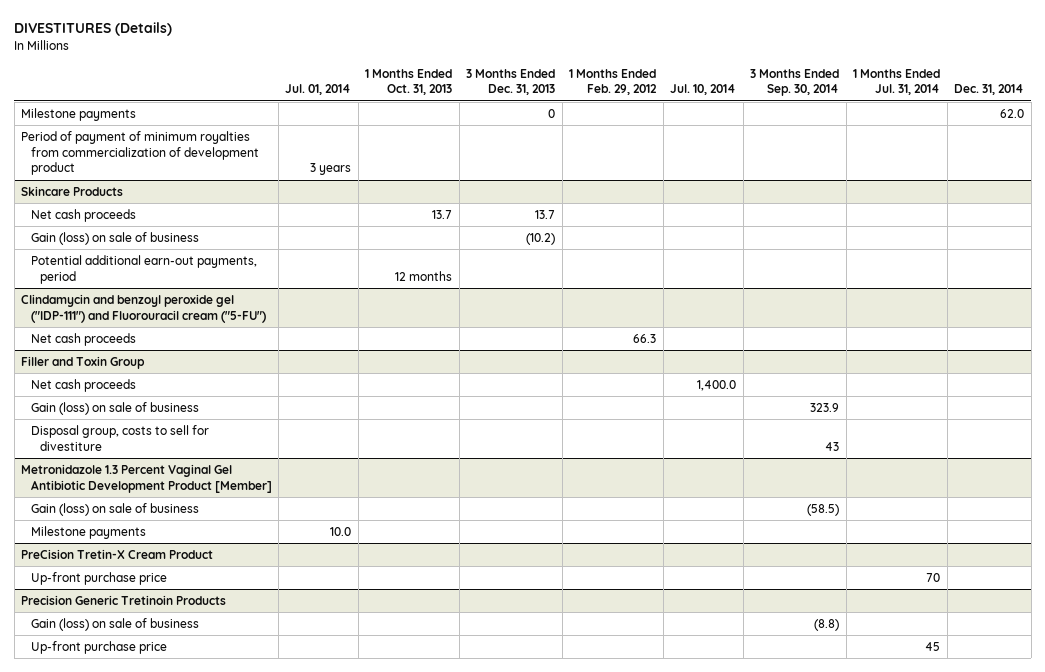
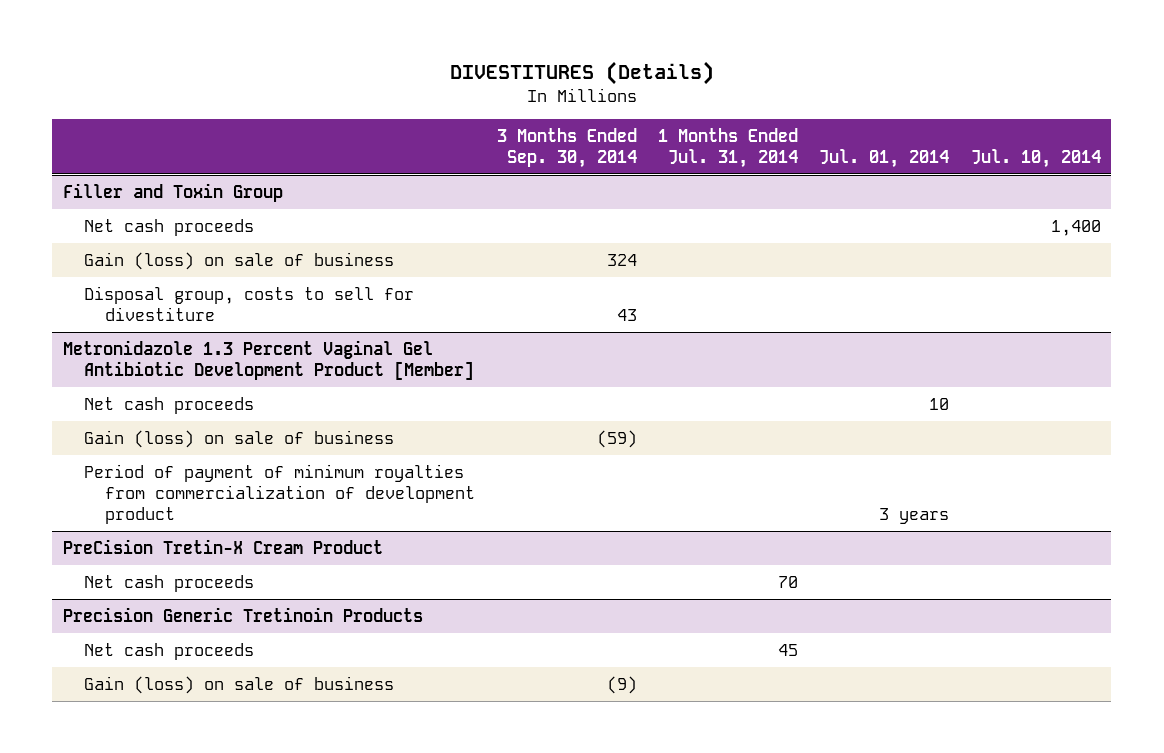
- | Jul. 01, 2014 | 1 Months Ended Oct. 31, 2013 | 3 Months Ended Dec. 31, 2013 | 1 Months Ended Feb. 29, 2012 | Jul. 10, 2014 | 3 Months Ended Sep. 30, 2014 | 1 Months Ended Jul. 31, 2014 | Dec. 31, 2014
+ | 3 Months Ended Sep. 30, 2014 | 1 Months Ended Jul. 31, 2014 | Jul. 01, 2014 | Jul. 10, 2014
- Milestone payments | | | 0 | | | | | 62.0
- Period of payment of minimum royalties from commercialization of development product | 3 years | | | | | | |
- Skincare Products
- Net cash proceeds | | 13.7 | 13.7 | | | | |
- Gain (loss) on sale of business | | | (10.2) | | | | |
- Potential additional earn-out payments, period | | 12 months | | | | | |
- Clindamycin and benzoyl peroxide gel ("IDP-111") and Fluorouracil cream ("5-FU")
- Net cash proceeds | | | | 66.3 | | | |
@ Filler and Toxin Group
- Net cash proceeds | | | | | 1,400.0 | | |
- Gain (loss) on sale of business | | | | | | 323.9 | |
+ Net cash proceeds | | | | 1,400
+ Gain (loss) on sale of business | 324 | | |
@ Metronidazole 1.3 Percent Vaginal Gel Antibiotic Development Product [Member]
- Gain (loss) on sale of business | | | | | | (58.5) | |
- Milestone payments | 10.0 | | | | | | |
+ Net cash proceeds | | | 10 |
+ Gain (loss) on sale of business | (59) | | |
+ Period of payment of minimum royalties from commercialization of development product | | | 3 years |
@ PreCision Tretin-X Cream Product
- Up-front purchase price | | | | | | | 70 |
+ Net cash proceeds | | 70 | |
@ Precision Generic Tretinoin Products
- Gain (loss) on sale of business | | | | | | (8.8) | |
- Up-front purchase price | | | | | | | 45 |
+ Net cash proceeds | | 45 | |
+ Gain (loss) on sale of business | (9) | | |

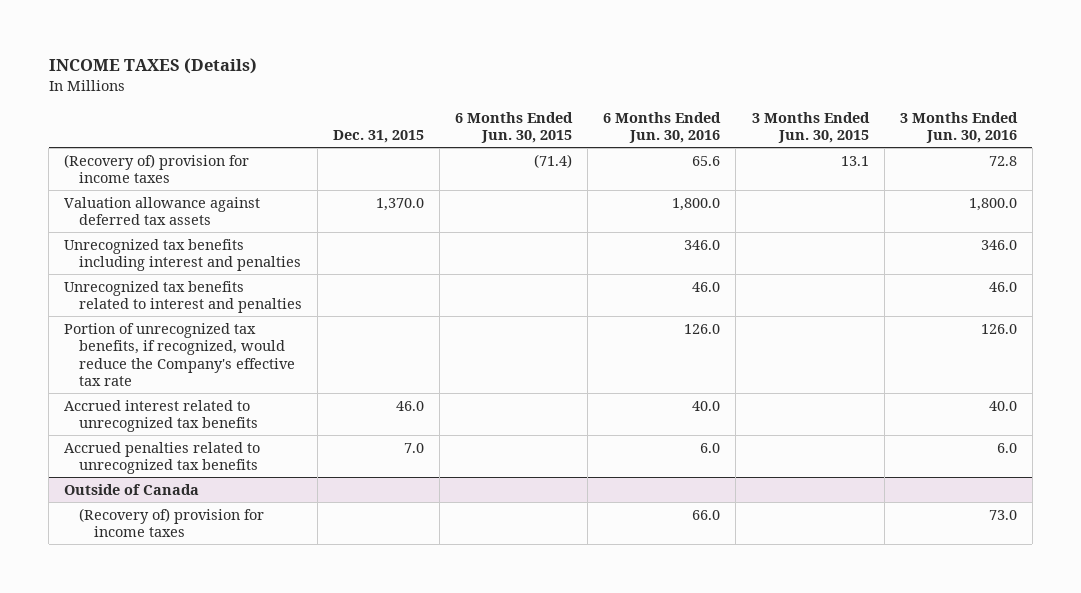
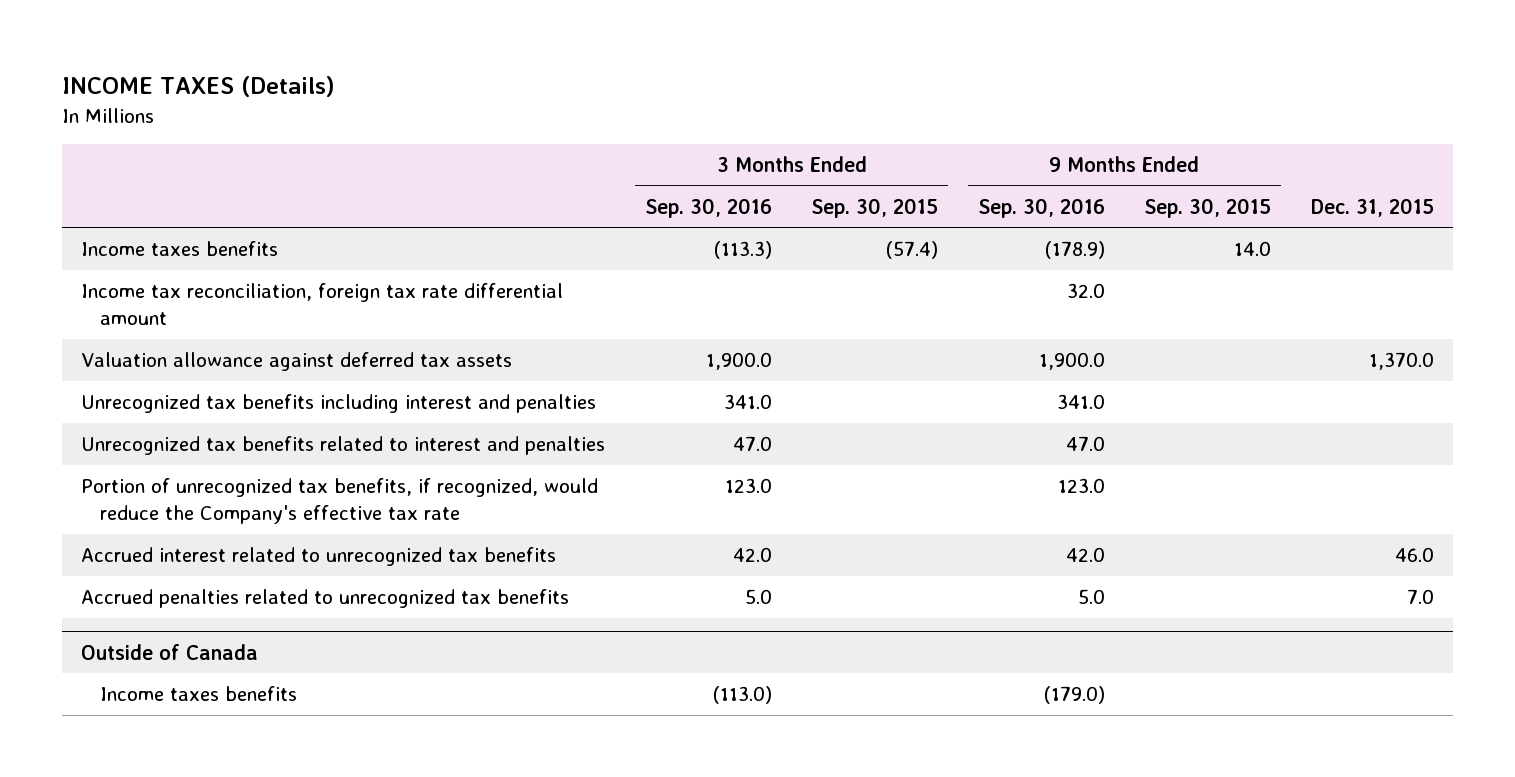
- | Dec. 31, 2015 | 6 Months Ended Jun. 30, 2015 | 6 Months Ended Jun. 30, 2016 | 3 Months Ended Jun. 30, 2015 | 3 Months Ended Jun. 30, 2016
+ | 3 Months Ended Sep. 30, 2016 | 3 Months Ended Sep. 30, 2015 | 9 Months Ended Sep. 30, 2016 | 9 Months Ended Sep. 30, 2015 | Dec. 31, 2015
- (Recovery of) provision for income taxes | | (71.4) | 65.6 | 13.1 | 72.8
+ Income taxes benefits | (113.3) | (57.4) | (178.9) | 14.0 |
+ Income tax reconciliation, foreign tax rate differential amount | | | 32.0 | |
@ Outside of Canada
- (Recovery of) provision for income taxes | | | 66.0 | | 73.0
+ Income taxes benefits | (113.0) | | (179.0) | |

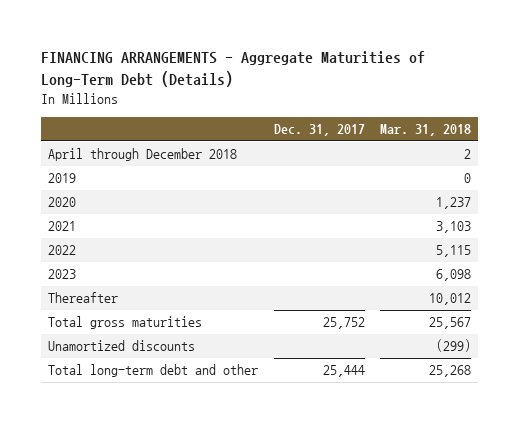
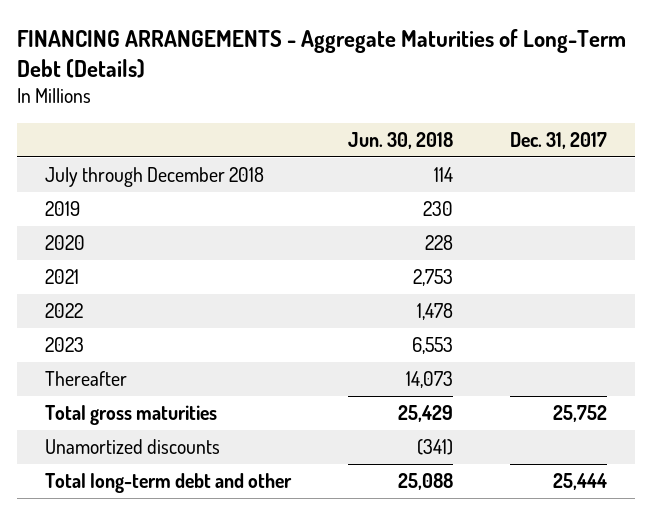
- | Dec. 31, 2017 | Mar. 31, 2018
+ | Jun. 30, 2018 | Dec. 31, 2017
- April through December 2018 | | 2
+ July through December 2018 | 114 |

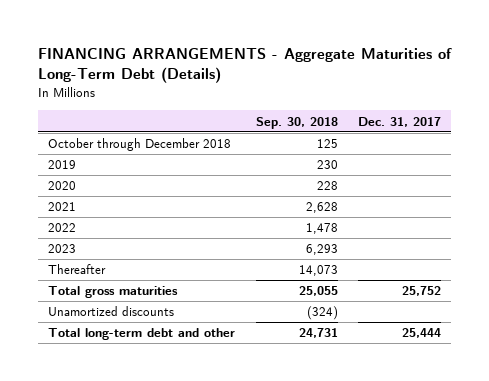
- | Jun. 30, 2018 | Dec. 31, 2017
+ | Sep. 30, 2018 | Dec. 31, 2017
- July through December 2018 | 114 |
+ October through December 2018 | 125 |

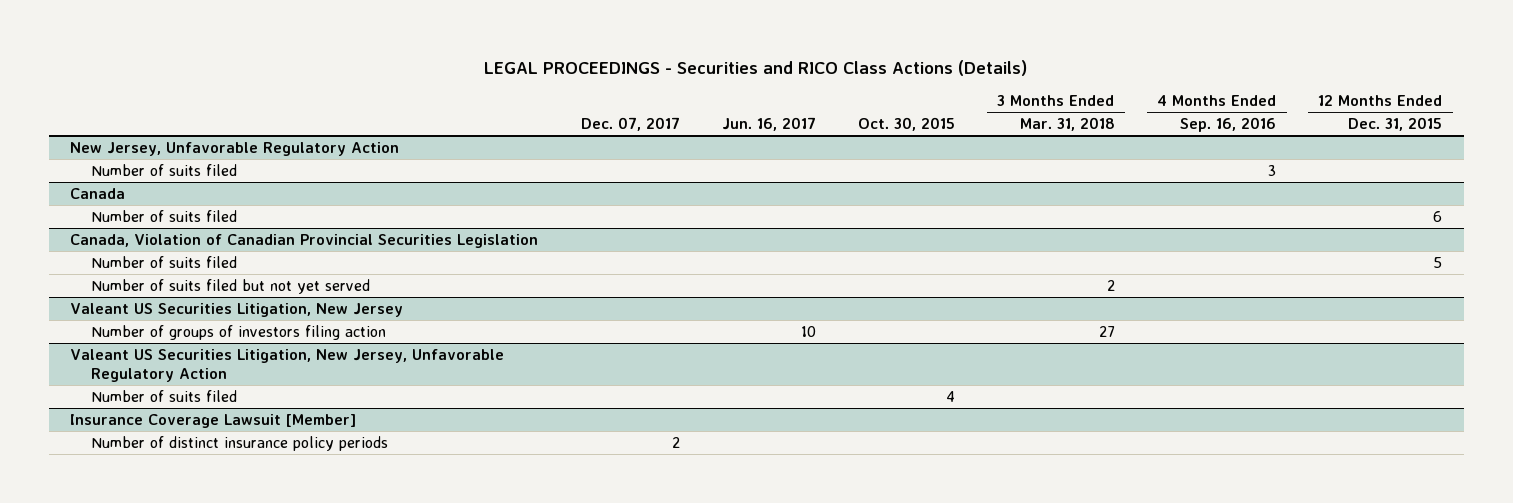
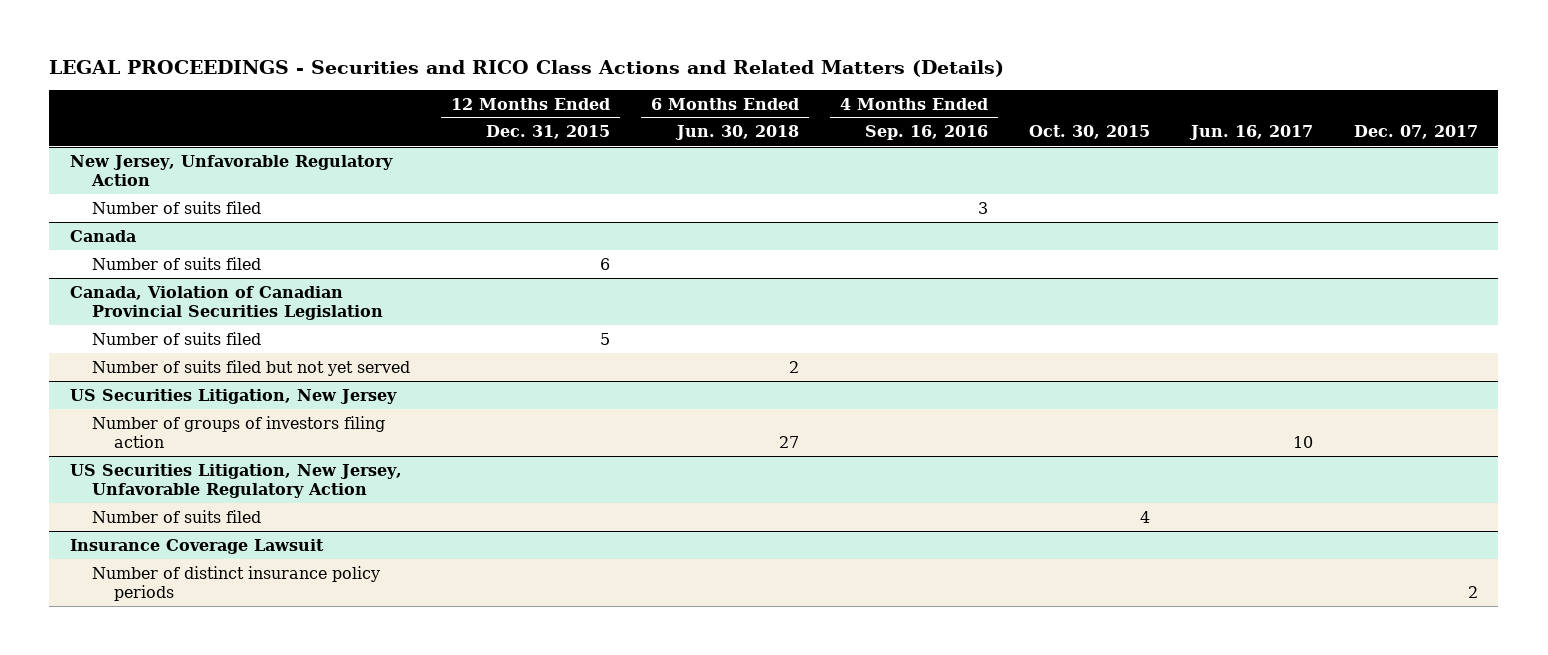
- LEGAL PROCEEDINGS - Securities and RICO Class Actions (Details)
+ LEGAL PROCEEDINGS - Securities and RICO Class Actions and Related Matters (Details)
- | Dec. 07, 2017 | Jun. 16, 2017 | Oct. 30, 2015 | 3 Months Ended Mar. 31, 2018 | 4 Months Ended Sep. 16, 2016 | 12 Months Ended Dec. 31, 2015
+ | 12 Months Ended Dec. 31, 2015 | 6 Months Ended Jun. 30, 2018 | 4 Months Ended Sep. 16, 2016 | Oct. 30, 2015 | Jun. 16, 2017 | Dec. 07, 2017
- Valeant US Securities Litigation, New Jersey
+ US Securities Litigation, New Jersey
- Valeant US Securities Litigation, New Jersey, Unfavorable Regulatory Action
+ US Securities Litigation, New Jersey, Unfavorable Regulatory Action
- Insurance Coverage Lawsuit [Member]
+ Insurance Coverage Lawsuit

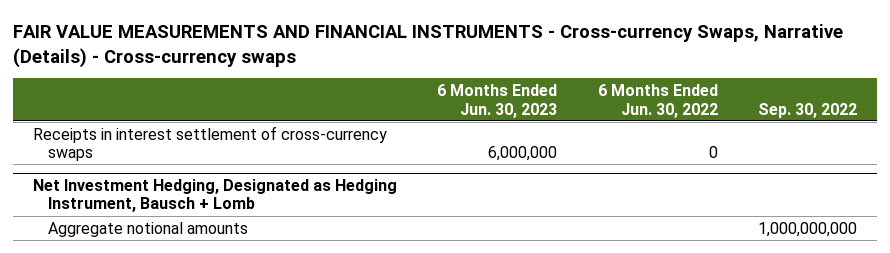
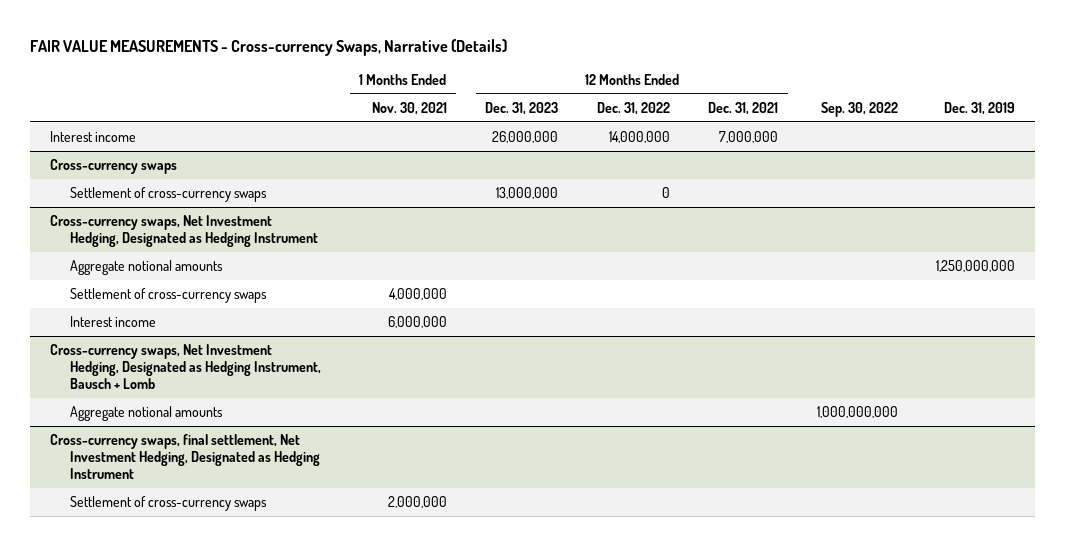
- FAIR VALUE MEASUREMENTS AND FINANCIAL INSTRUMENTS - Cross-currency Swaps, Narrative (Details) - Cross-currency swaps
+ FAIR VALUE MEASUREMENTS - Cross-currency Swaps, Narrative (Details)
- | 6 Months Ended Jun. 30, 2023 | 6 Months Ended Jun. 30, 2022 | Sep. 30, 2022
+ | 1 Months Ended Nov. 30, 2021 | 12 Months Ended Dec. 31, 2023 | 12 Months Ended Dec. 31, 2022 | 12 Months Ended Dec. 31, 2021 | Sep. 30, 2022 | Dec. 31, 2019
- Receipts in interest settlement of cross-currency swaps | 6,000,000 | 0 |
- Net Investment Hedging, Designated as Hedging Instrument, Bausch + Lomb
+ Interest income | | 26,000,000 | 14,000,000 | 7,000,000 | |
+ Cross-currency swaps
+ Settlement of cross-currency swaps | | 13,000,000 | 0 | | |
+ Cross-currency swaps, Net Investment Hedging, Designated as Hedging Instrument
+ Aggregate notional amounts | | | | | | 1,250,000,000
+ Settlement of cross-currency swaps | 4,000,000 | | | | |
+ Interest income | 6,000,000 | | | | |
+ Cross-currency swaps, Net Investment Hedging, Designated as Hedging Instrument, Bausch + Lomb
+ Cross-currency swaps, final settlement, Net Investment Hedging, Designated as Hedging Instrument
+ Settlement of cross-currency swaps | 2,000,000 | | | | |

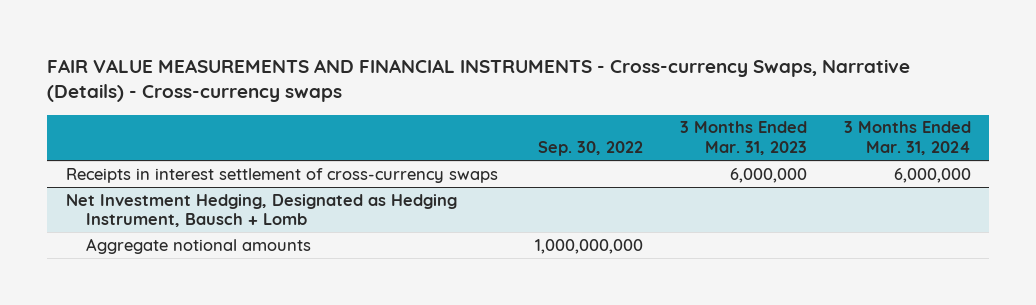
- FAIR VALUE MEASUREMENTS - Cross-currency Swaps, Narrative (Details)
+ FAIR VALUE MEASUREMENTS AND FINANCIAL INSTRUMENTS - Cross-currency Swaps, Narrative (Details) - Cross-currency swaps
- | 1 Months Ended Nov. 30, 2021 | 12 Months Ended Dec. 31, 2023 | 12 Months Ended Dec. 31, 2022 | 12 Months Ended Dec. 31, 2021 | Sep. 30, 2022 | Dec. 31, 2019
+ | Sep. 30, 2022 | 3 Months Ended Mar. 31, 2023 | 3 Months Ended Mar. 31, 2024
- Interest income | | 26,000,000 | 14,000,000 | 7,000,000 | |
- Cross-currency swaps
- Settlement of cross-currency swaps | | 13,000,000 | 0 | | |
- Cross-currency swaps, Net Investment Hedging, Designated as Hedging Instrument
- Aggregate notional amounts | | | | | | 1,250,000,000
- Settlement of cross-currency swaps | 4,000,000 | | | | |
- Interest income | 6,000,000 | | | | |
- Cross-currency swaps, Net Investment Hedging, Designated as Hedging Instrument, Bausch + Lomb
+ Receipts in interest settlement of cross-currency swaps | | 6,000,000 | 6,000,000
+ Net Investment Hedging, Designated as Hedging Instrument, Bausch + Lomb
- Cross-currency swaps, final settlement, Net Investment Hedging, Designated as Hedging Instrument
- Settlement of cross-currency swaps | 2,000,000 | | | | |

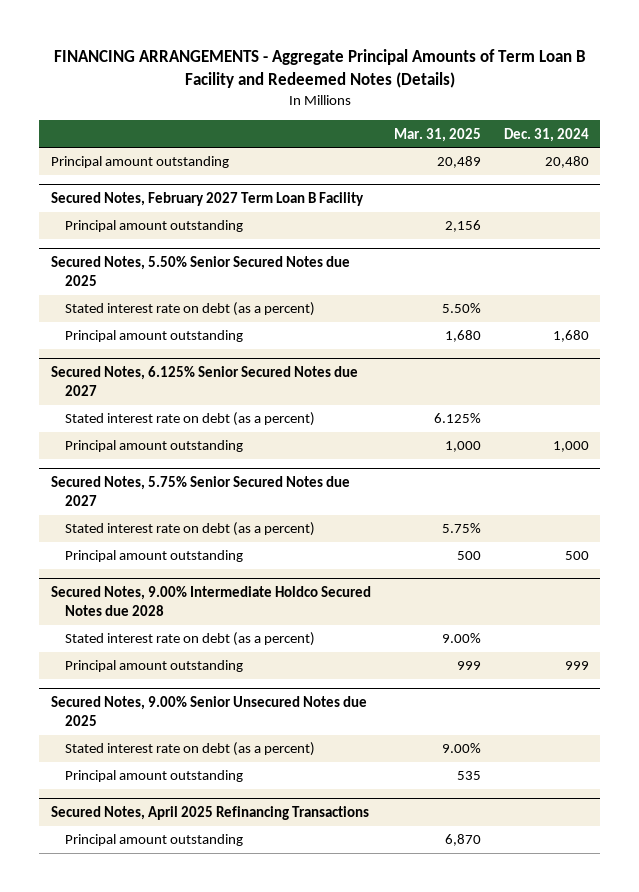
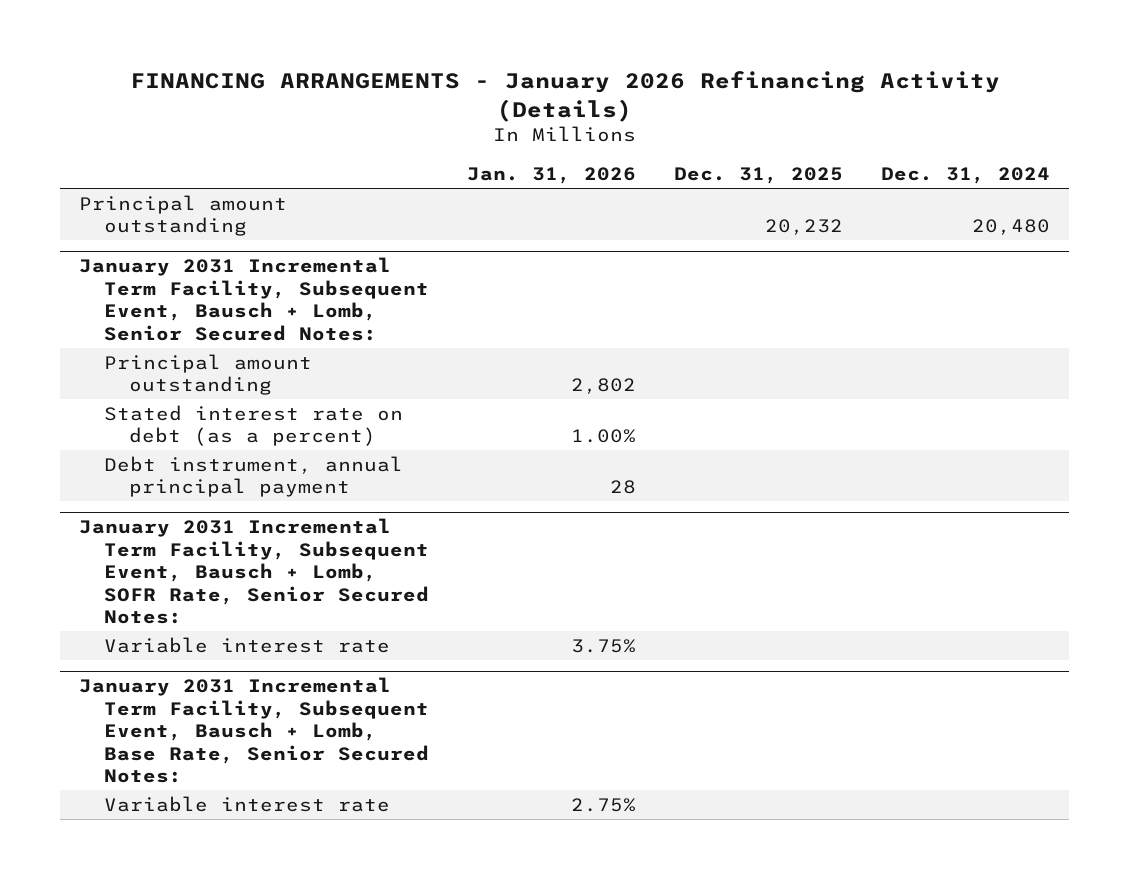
- FINANCING ARRANGEMENTS - Aggregate Principal Amounts of Term Loan B Facility and Redeemed Notes (Details)
+ FINANCING ARRANGEMENTS - January 2026 Refinancing Activity (Details)
- | Mar. 31, 2025 | Dec. 31, 2024
+ | Jan. 31, 2026 | Dec. 31, 2025 | Dec. 31, 2024
- Secured Notes, February 2027 Term Loan B Facility
- Principal amount outstanding | 2,156 |
- Secured Notes, 5.50% Senior Secured Notes due 2025
- Stated interest rate on debt (as a percent) | 5.50% |
- Principal amount outstanding | 1,680 | 1,680
- Secured Notes, 6.125% Senior Secured Notes due 2027
- Stated interest rate on debt (as a percent) | 6.125% |
- Principal amount outstanding | 1,000 | 1,000
- Secured Notes, 5.75% Senior Secured Notes due 2027
- Stated interest rate on debt (as a percent) | 5.75% |
- Principal amount outstanding | 500 | 500
- Secured Notes, 9.00% Intermediate Holdco Secured Notes due 2028
- Stated interest rate on debt (as a percent) | 9.00% |
- Principal amount outstanding | 999 | 999
- Secured Notes, 9.00% Senior Unsecured Notes due 2025
- Stated interest rate on debt (as a percent) | 9.00% |
- Principal amount outstanding | 535 |
- Secured Notes, April 2025 Refinancing Transactions
- Principal amount outstanding | 6,870 |
+ January 2031 Incremental Term Facility, Subsequent Event, Bausch + Lomb, Senior Secured Notes:
+ Principal amount outstanding | 2,802 | |
+ Stated interest rate on debt (as a percent) | 1.00% | |
+ Debt instrument, annual principal payment | 28 | |
+ January 2031 Incremental Term Facility, Subsequent Event, Bausch + Lomb, SOFR Rate, Senior Secured Notes:
+ Variable interest rate | 3.75% | |
+ January 2031 Incremental Term Facility, Subsequent Event, Bausch + Lomb, Base Rate, Senior Secured Notes:
+ Variable interest rate | 2.75% | |

